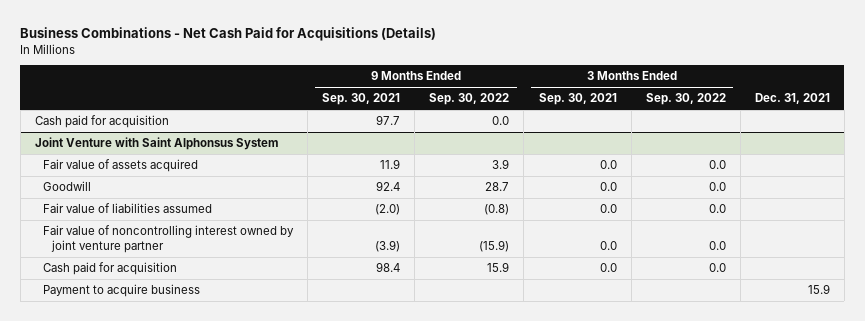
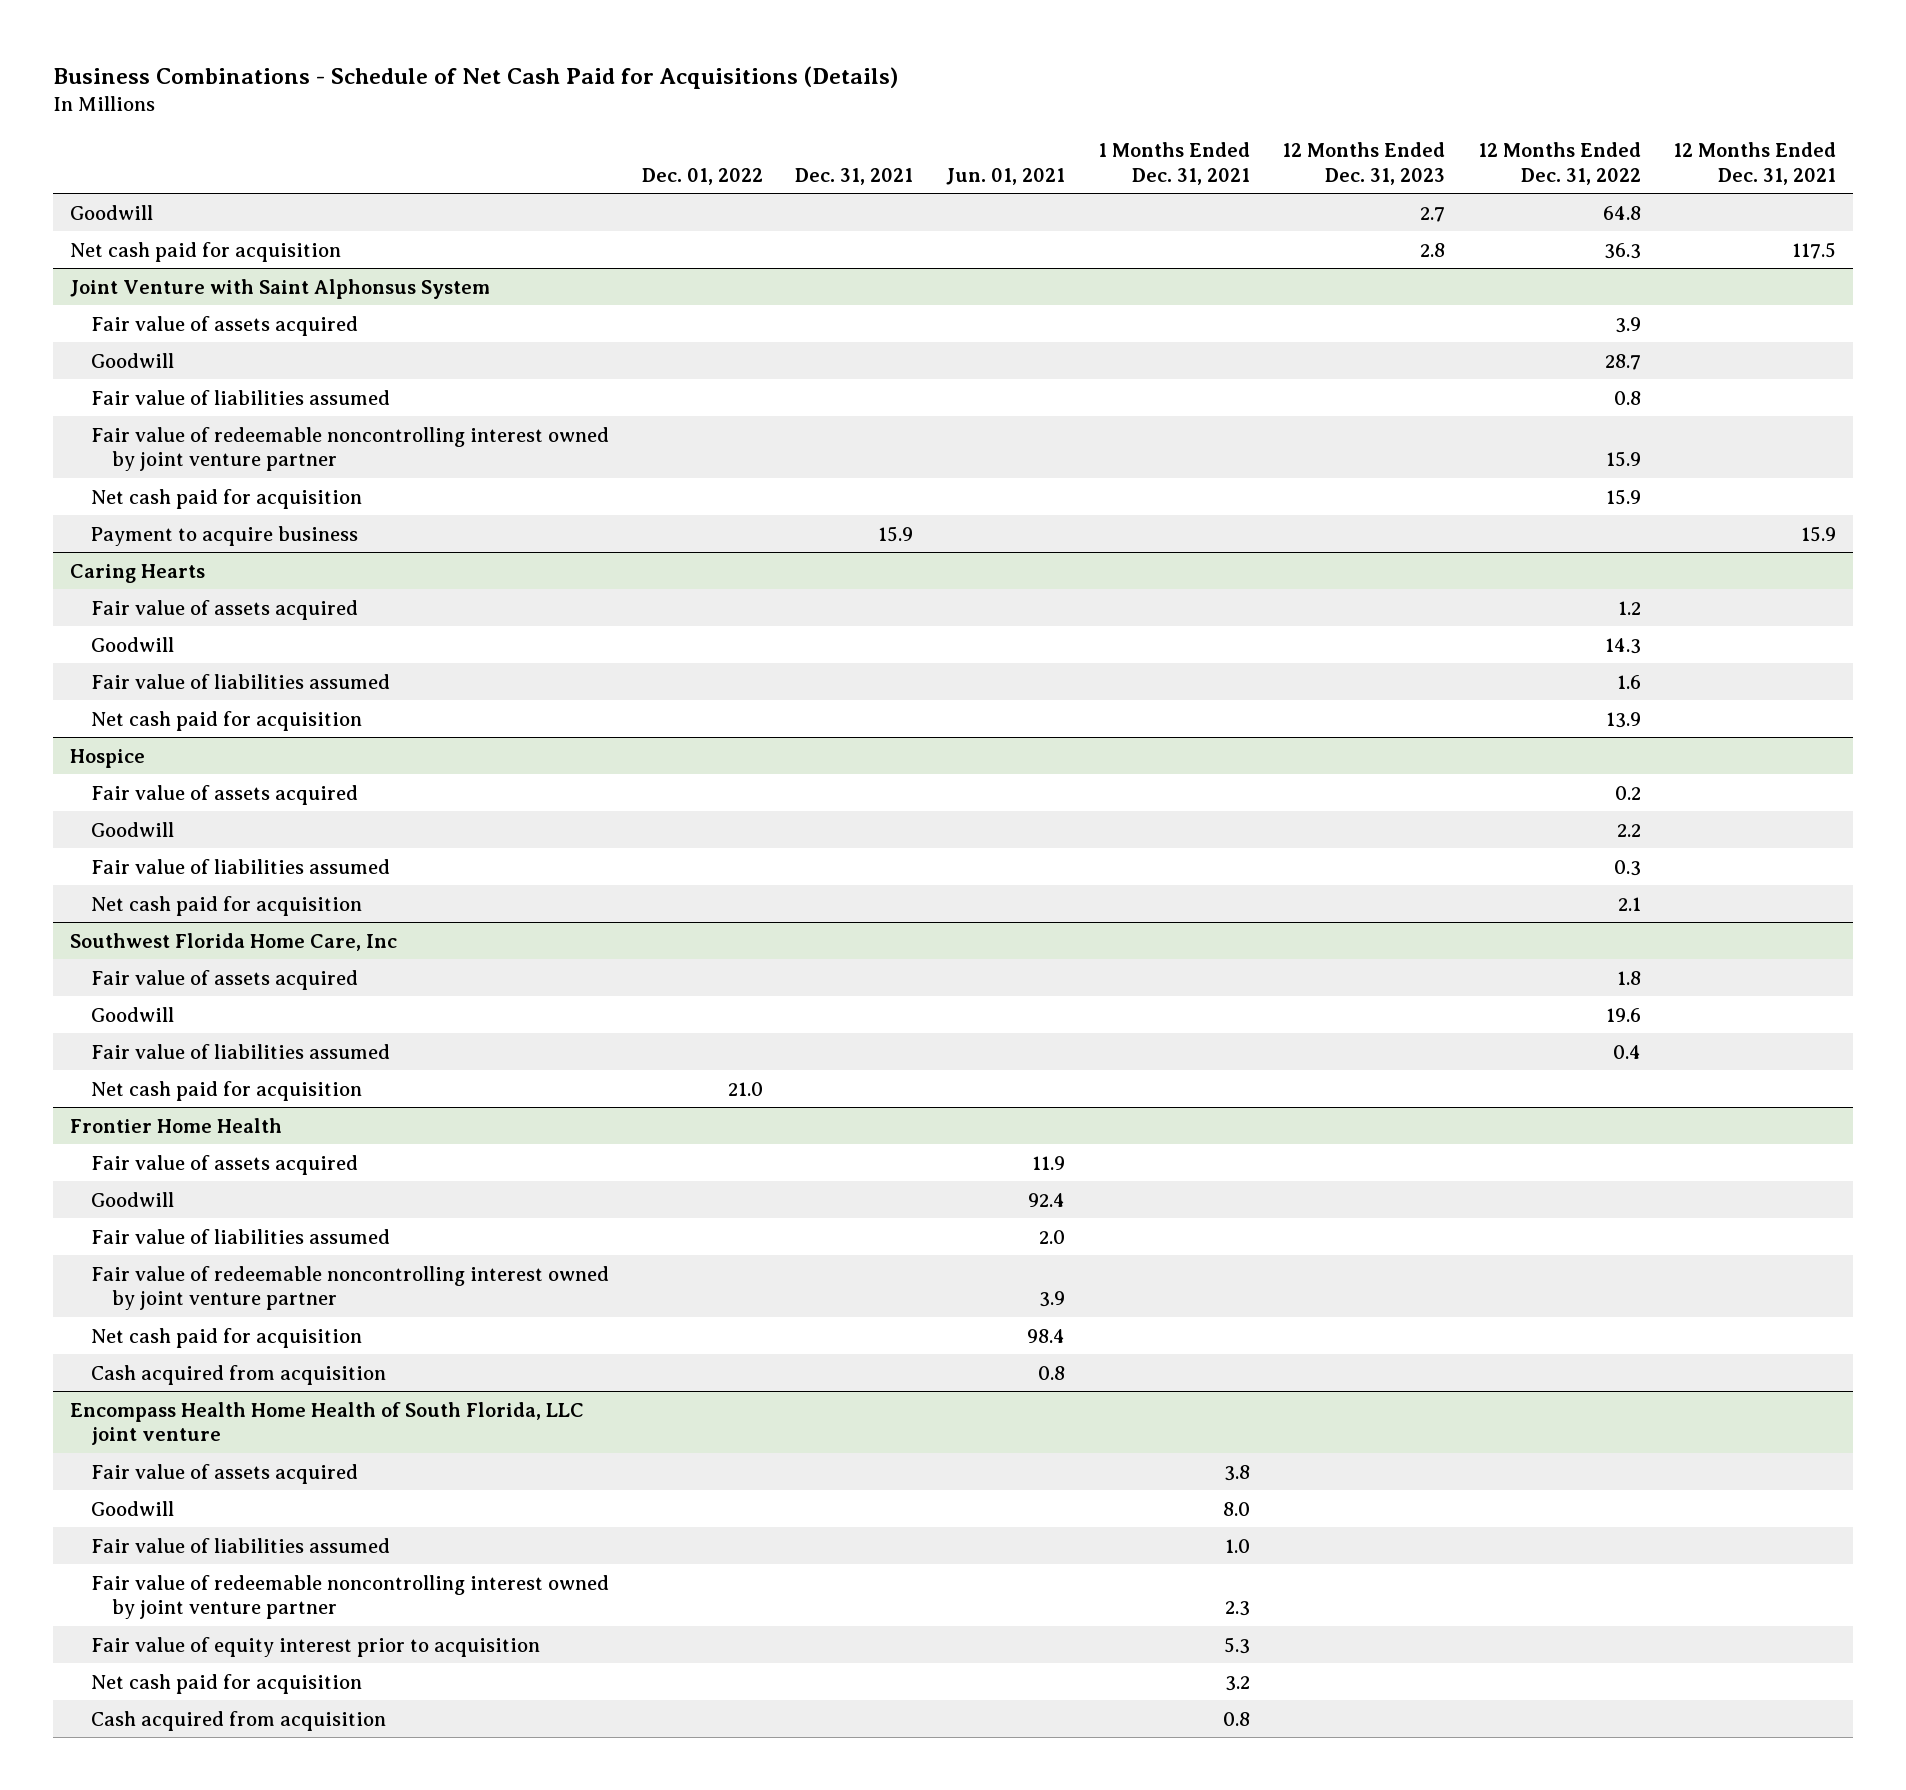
- Business Combinations - Net Cash Paid for Acquisitions (Details)
+ Business Combinations - Schedule of Net Cash Paid for Acquisitions (Details)
- | 9 Months Ended Sep. 30, 2021 | 9 Months Ended Sep. 30, 2022 | 3 Months Ended Sep. 30, 2021 | 3 Months Ended Sep. 30, 2022 | Dec. 31, 2021
+ | Dec. 01, 2022 | Dec. 31, 2021 | Jun. 01, 2021 | 1 Months Ended Dec. 31, 2021 | 12 Months Ended Dec. 31, 2023 | 12 Months Ended Dec. 31, 2022 | 12 Months Ended Dec. 31, 2021
- Cash paid for acquisition | 97.7 | 0.0 | | |
+ Goodwill | | | | | 2.7 | 64.8 |
+ Net cash paid for acquisition | | | | | 2.8 | 36.3 | 117.5
@ Joint Venture with Saint Alphonsus System
- Fair value of noncontrolling interest owned by joint venture partner | (3.9) | (15.9) | 0.0 | 0.0 |
- Cash paid for acquisition | 98.4 | 15.9 | 0.0 | 0.0 |
+ Fair value of redeemable noncontrolling interest owned by joint venture partner | | | | | | 15.9 |
+ Net cash paid for acquisition | | | | | | 15.9 |
+ Caring Hearts
+ Fair value of assets acquired | | | | | | 1.2 |
+ Goodwill | | | | | | 14.3 |
+ Fair value of liabilities assumed | | | | | | 1.6 |
+ Net cash paid for acquisition | | | | | | 13.9 |
+ Hospice
+ Fair value of assets acquired | | | | | | 0.2 |
+ Goodwill | | | | | | 2.2 |
+ Fair value of liabilities assumed | | | | | | 0.3 |
+ Net cash paid for acquisition | | | | | | 2.1 |
+ Southwest Florida Home Care, Inc
+ Fair value of assets acquired | | | | | | 1.8 |
+ Goodwill | | | | | | 19.6 |
+ Fair value of liabilities assumed | | | | | | 0.4 |
+ Net cash paid for acquisition | 21.0 | | | | | |
+ Frontier Home Health
+ Fair value of assets acquired | | | 11.9 | | | |
+ Goodwill | | | 92.4 | | | |
+ Fair value of liabilities assumed | | | 2.0 | | | |
+ Fair value of redeemable noncontrolling interest owned by joint venture partner | | | 3.9 | | | |
+ Net cash paid for acquisition | | | 98.4 | | | |
+ Cash acquired from acquisition | | | 0.8 | | | |
+ Encompass Health Home Health of South Florida, LLC joint venture
+ Fair value of assets acquired | | | | 3.8 | | |
+ Goodwill | | | | 8.0 | | |
+ Fair value of liabilities assumed | | | | 1.0 | | |
+ Fair value of redeemable noncontrolling interest owned by joint venture partner | | | | 2.3 | | |
+ Fair value of equity interest prior to acquisition | | | | 5.3 | | |
+ Net cash paid for acquisition | | | | 3.2 | | |
+ Cash acquired from acquisition | | | | 0.8 | | |

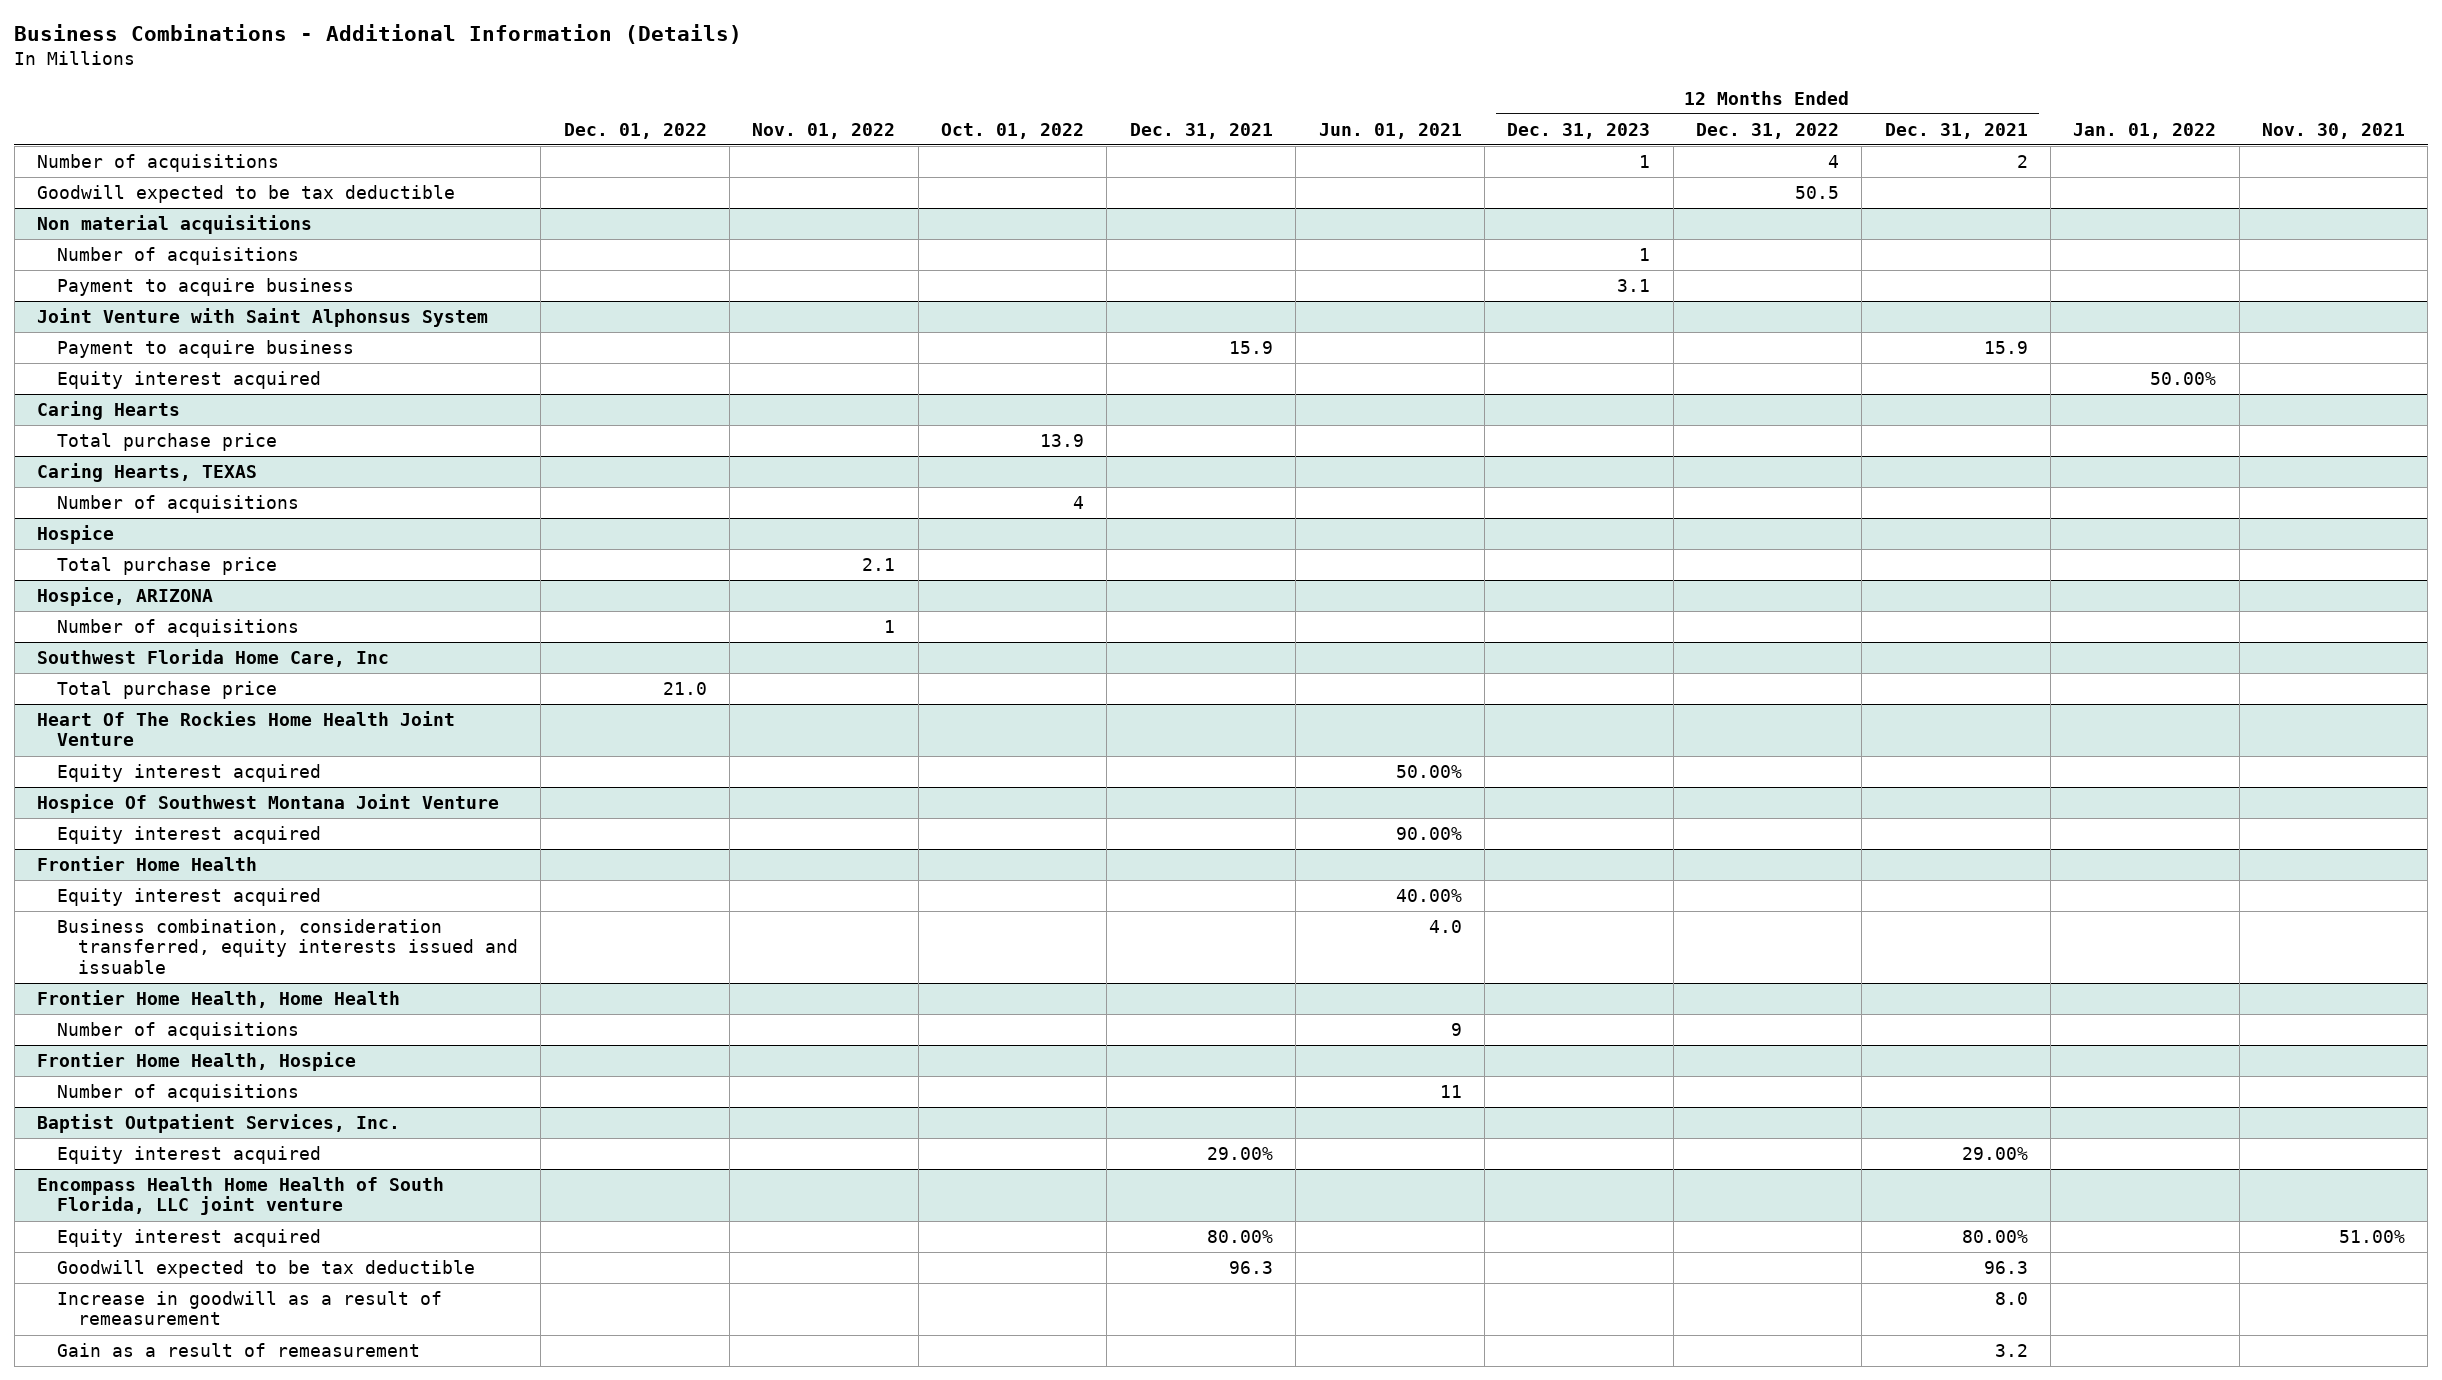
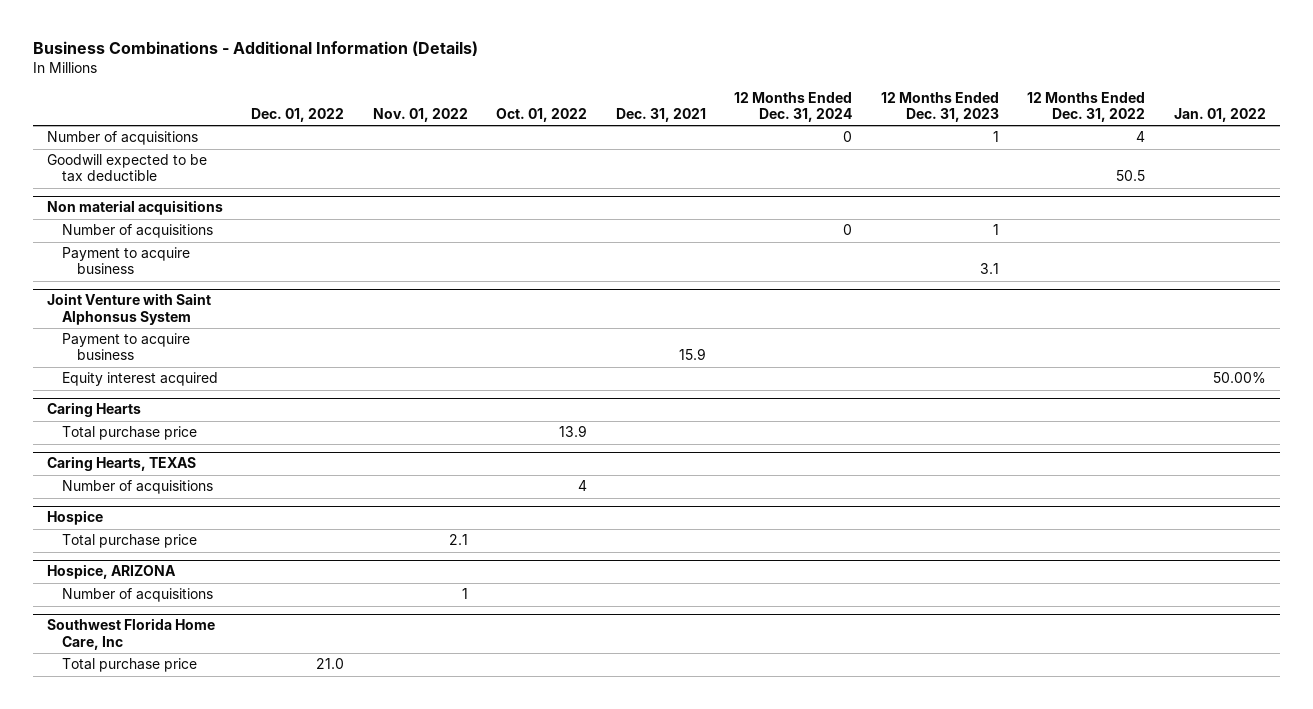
- | Dec. 01, 2022 | Nov. 01, 2022 | Oct. 01, 2022 | Dec. 31, 2021 | Jun. 01, 2021 | 12 Months Ended Dec. 31, 2023 | 12 Months Ended Dec. 31, 2022 | 12 Months Ended Dec. 31, 2021 | Jan. 01, 2022 | Nov. 30, 2021
+ | Dec. 01, 2022 | Nov. 01, 2022 | Oct. 01, 2022 | Dec. 31, 2021 | 12 Months Ended Dec. 31, 2024 | 12 Months Ended Dec. 31, 2023 | 12 Months Ended Dec. 31, 2022 | Jan. 01, 2022
- Heart Of The Rockies Home Health Joint Venture
- Equity interest acquired | | | | | 50.00% | | | | |
- Hospice Of Southwest Montana Joint Venture
- Equity interest acquired | | | | | 90.00% | | | | |
- Frontier Home Health
- Equity interest acquired | | | | | 40.00% | | | | |
- Business combination, consideration transferred, equity interests issued and issuable | | | | | 4.0 | | | | |
- Frontier Home Health, Home Health
- Number of acquisitions | | | | | 9 | | | | |
- Frontier Home Health, Hospice
- Number of acquisitions | | | | | 11 | | | | |
- Baptist Outpatient Services, Inc.
- Equity interest acquired | | | | 29.00% | | | | 29.00% | |
- Encompass Health Home Health of South Florida, LLC joint venture
- Equity interest acquired | | | | 80.00% | | | | 80.00% | | 51.00%
- Goodwill expected to be tax deductible | | | | 96.3 | | | | 96.3 | |
- Increase in goodwill as a result of remeasurement | | | | | | | | 8.0 | |
- Gain as a result of remeasurement | | | | | | | | 3.2 | |

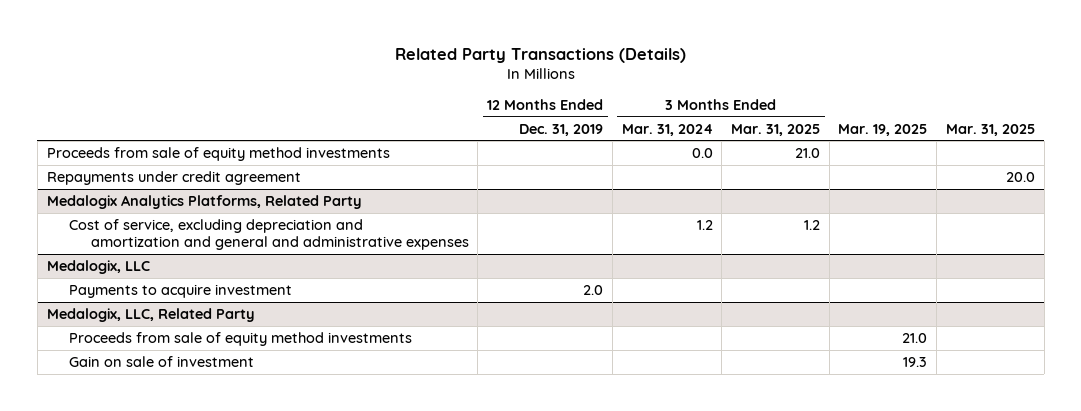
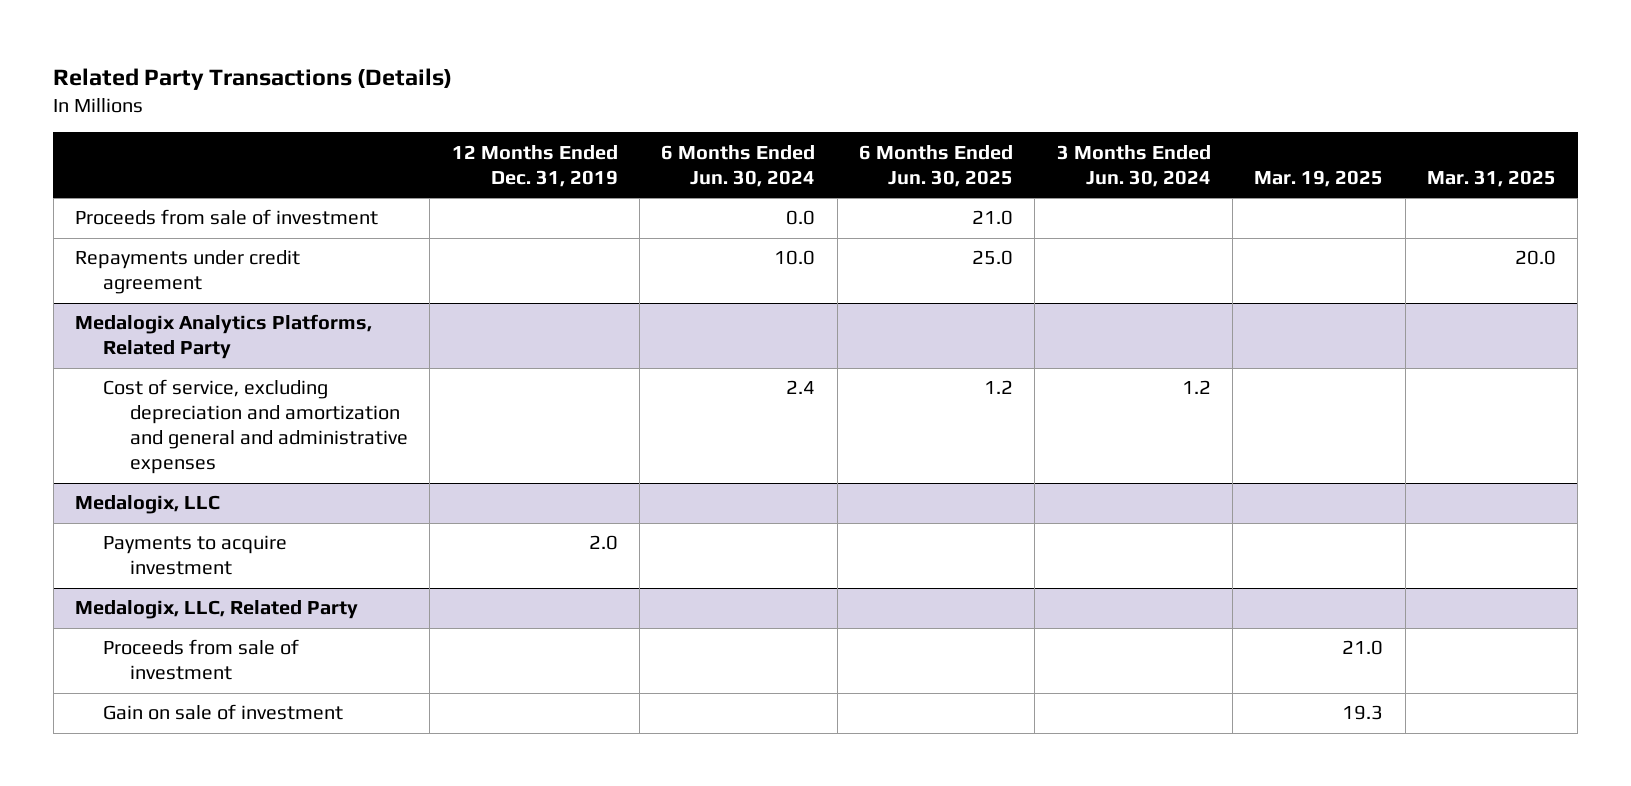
- | 12 Months Ended Dec. 31, 2019 | 3 Months Ended Mar. 31, 2024 | 3 Months Ended Mar. 31, 2025 | Mar. 19, 2025 | Mar. 31, 2025
+ | 12 Months Ended Dec. 31, 2019 | 6 Months Ended Jun. 30, 2024 | 6 Months Ended Jun. 30, 2025 | 3 Months Ended Jun. 30, 2024 | Mar. 19, 2025 | Mar. 31, 2025
- Proceeds from sale of equity method investments | | 0.0 | 21.0 | |
+ Proceeds from sale of investment | | 0.0 | 21.0 | | |
@ Medalogix, LLC, Related Party
- Proceeds from sale of equity method investments | | | | 21.0 |
+ Proceeds from sale of investment | | | | | 21.0 |

